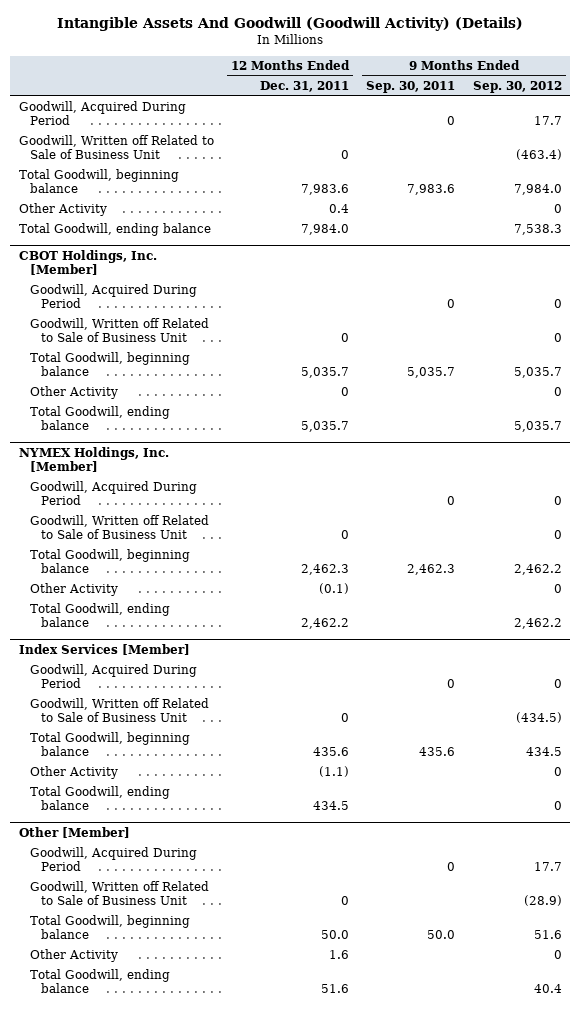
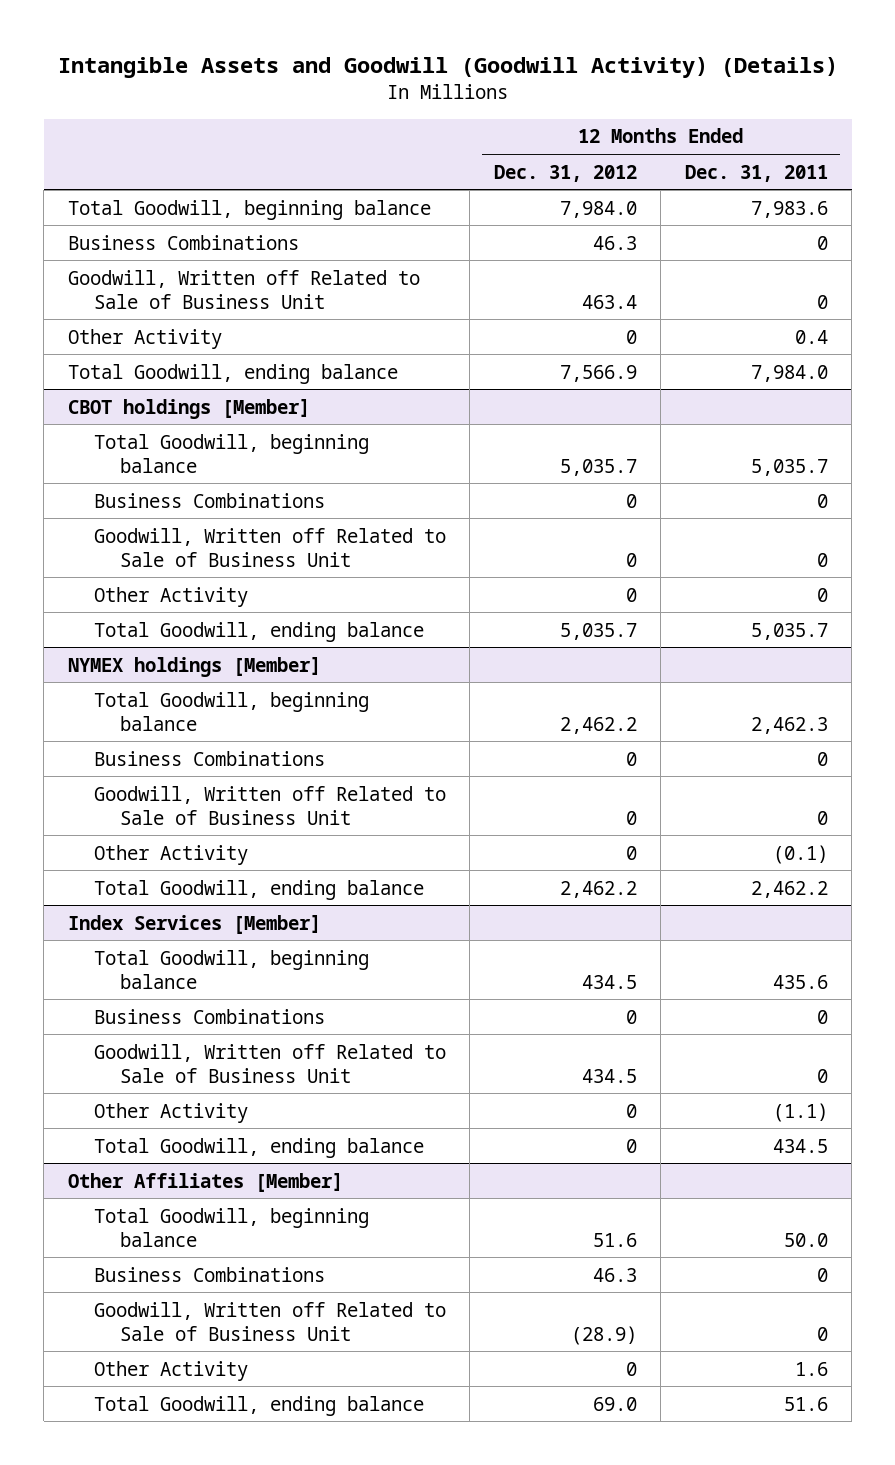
- Intangible Assets And Goodwill (Goodwill Activity) (Details)
+ Intangible Assets and Goodwill (Goodwill Activity) (Details)
- | 12 Months Ended Dec. 31, 2011 | 9 Months Ended Sep. 30, 2011 | 9 Months Ended Sep. 30, 2012
+ | 12 Months Ended Dec. 31, 2012 | 12 Months Ended Dec. 31, 2011
- Goodwill, Acquired During Period | | 0 | 17.7
+ Business Combinations | 46.3 | 0
moved down: Goodwill, Written off Related to Sale of Business Unit | 463.4 | 0
- CBOT Holdings, Inc. [Member]
- Goodwill, Acquired During Period | | 0 | 0
- Goodwill, Written off Related to Sale of Business Unit | 0 | | 0
+ CBOT holdings [Member]
+ Business Combinations | 0 | 0
+ Goodwill, Written off Related to Sale of Business Unit | 0 | 0
- NYMEX Holdings, Inc. [Member]
- Goodwill, Acquired During Period | | 0 | 0
- Goodwill, Written off Related to Sale of Business Unit | 0 | | 0
+ NYMEX holdings [Member]
+ Business Combinations | 0 | 0
+ Goodwill, Written off Related to Sale of Business Unit | 0 | 0
@ Index Services [Member]
- Goodwill, Acquired During Period | | 0 | 0
+ Business Combinations | 0 | 0
moved down: Goodwill, Written off Related to Sale of Business Unit | 434.5 | 0
- Other [Member]
- Goodwill, Acquired During Period | | 0 | 17.7
- Goodwill, Written off Related to Sale of Business Unit | 0 | | (28.9)
+ Other Affiliates [Member]
+ Business Combinations | 46.3 | 0
+ Goodwill, Written off Related to Sale of Business Unit | (28.9) | 0

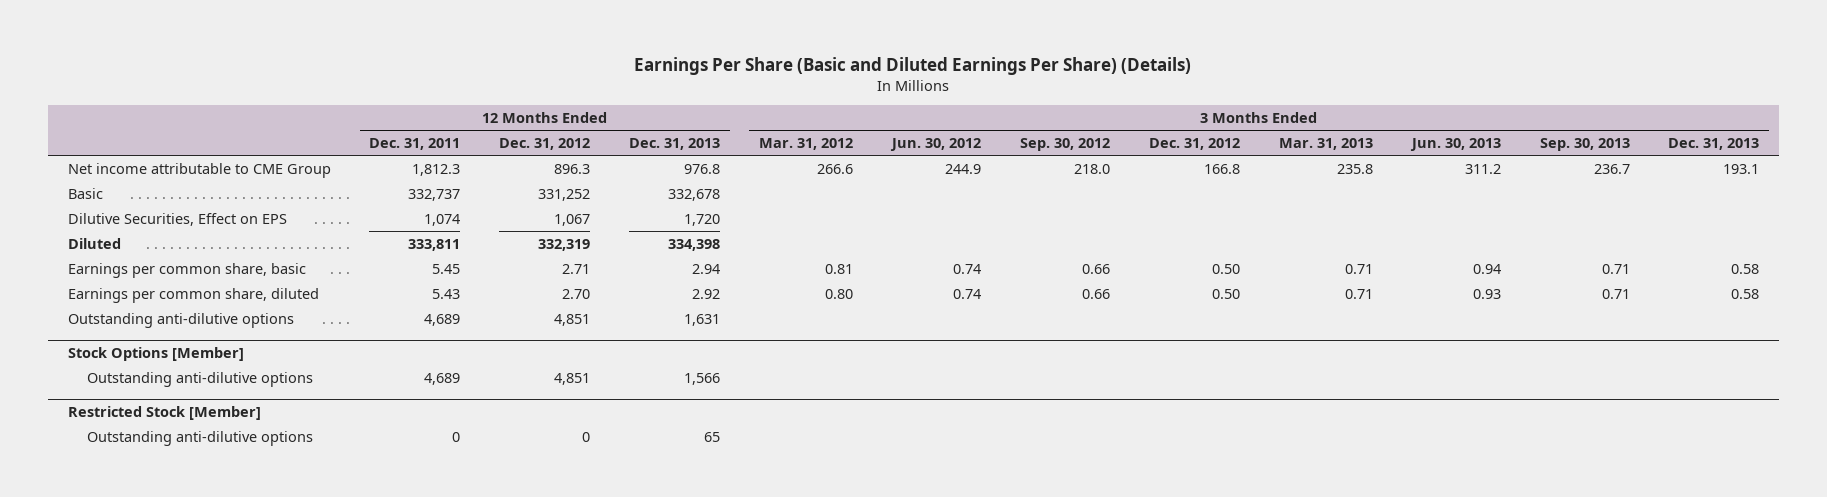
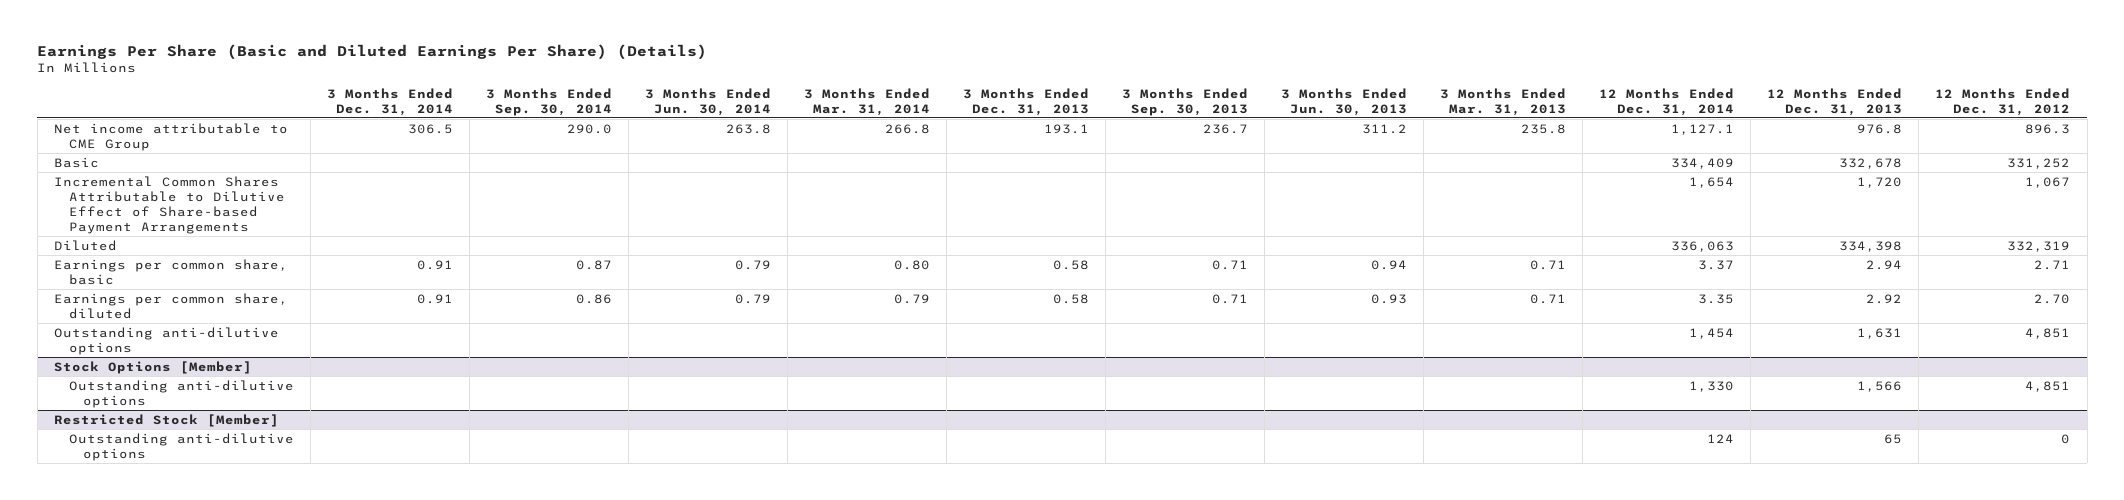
- | 12 Months Ended Dec. 31, 2011 | 12 Months Ended Dec. 31, 2012 | 12 Months Ended Dec. 31, 2013 | 3 Months Ended Mar. 31, 2012 | 3 Months Ended Jun. 30, 2012 | 3 Months Ended Sep. 30, 2012 | 3 Months Ended Dec. 31, 2012 | 3 Months Ended Mar. 31, 2013 | 3 Months Ended Jun. 30, 2013 | 3 Months Ended Sep. 30, 2013 | 3 Months Ended Dec. 31, 2013
+ | 3 Months Ended Dec. 31, 2014 | 3 Months Ended Sep. 30, 2014 | 3 Months Ended Jun. 30, 2014 | 3 Months Ended Mar. 31, 2014 | 3 Months Ended Dec. 31, 2013 | 3 Months Ended Sep. 30, 2013 | 3 Months Ended Jun. 30, 2013 | 3 Months Ended Mar. 31, 2013 | 12 Months Ended Dec. 31, 2014 | 12 Months Ended Dec. 31, 2013 | 12 Months Ended Dec. 31, 2012
- Dilutive Securities, Effect on EPS | 1,074 | 1,067 | 1,720 | | | | | | | |
+ Incremental Common Shares Attributable to Dilutive Effect of Share-based Payment Arrangements | | | | | | | | | 1,654 | 1,720 | 1,067

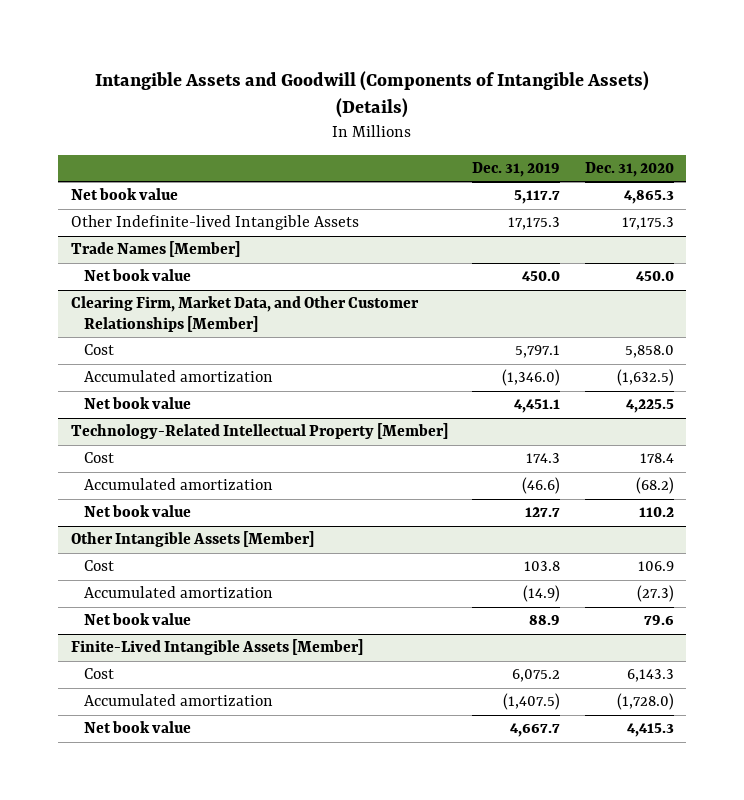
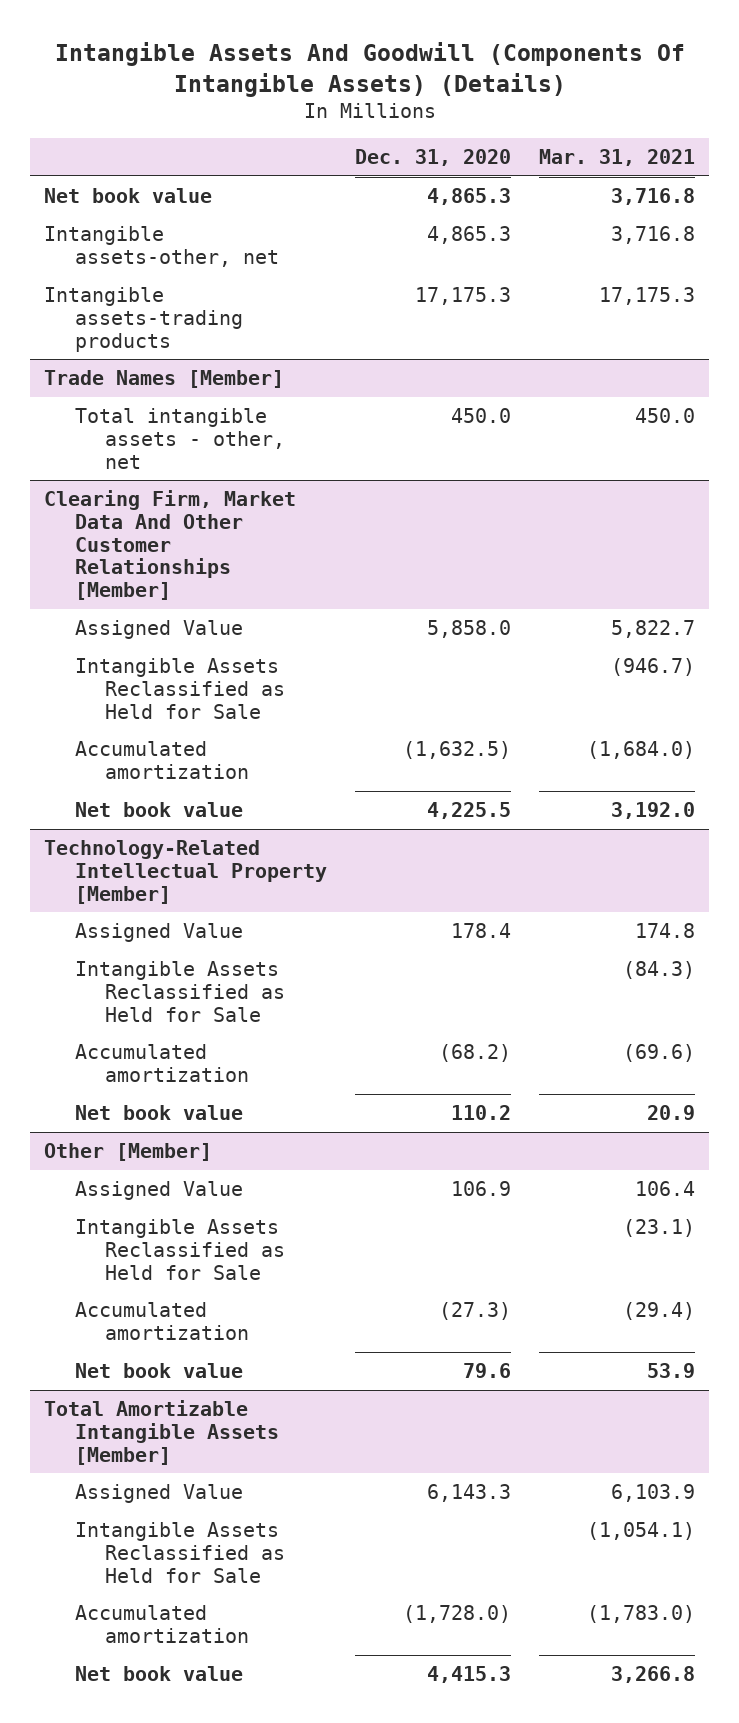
- Intangible Assets and Goodwill (Components of Intangible Assets) (Details)
+ Intangible Assets And Goodwill (Components Of Intangible Assets) (Details)
- | Dec. 31, 2019 | Dec. 31, 2020
+ | Dec. 31, 2020 | Mar. 31, 2021
- Other Indefinite-lived Intangible Assets | 17,175.3 | 17,175.3
+ Intangible assets-other, net | 4,865.3 | 3,716.8
+ Intangible assets-trading products | 17,175.3 | 17,175.3
@ Trade Names [Member]
- Net book value | 450.0 | 450.0
- Clearing Firm, Market Data, and Other Customer Relationships [Member]
- Cost | 5,797.1 | 5,858.0
@ Trade Names [Member]
+ Total intangible assets - other, net | 450.0 | 450.0
+ Clearing Firm, Market Data And Other Customer Relationships [Member]
+ Assigned Value | 5,858.0 | 5,822.7
+ Intangible Assets Reclassified as Held for Sale | | (946.7)
@ Technology-Related Intellectual Property [Member]
- Cost | 174.3 | 178.4
+ Assigned Value | 178.4 | 174.8
+ Intangible Assets Reclassified as Held for Sale | | (84.3)
- Other Intangible Assets [Member]
- Cost | 103.8 | 106.9
+ Other [Member]
+ Assigned Value | 106.9 | 106.4
+ Intangible Assets Reclassified as Held for Sale | | (23.1)
- Finite-Lived Intangible Assets [Member]
- Cost | 6,075.2 | 6,143.3
+ Total Amortizable Intangible Assets [Member]
+ Assigned Value | 6,143.3 | 6,103.9
+ Intangible Assets Reclassified as Held for Sale | | (1,054.1)

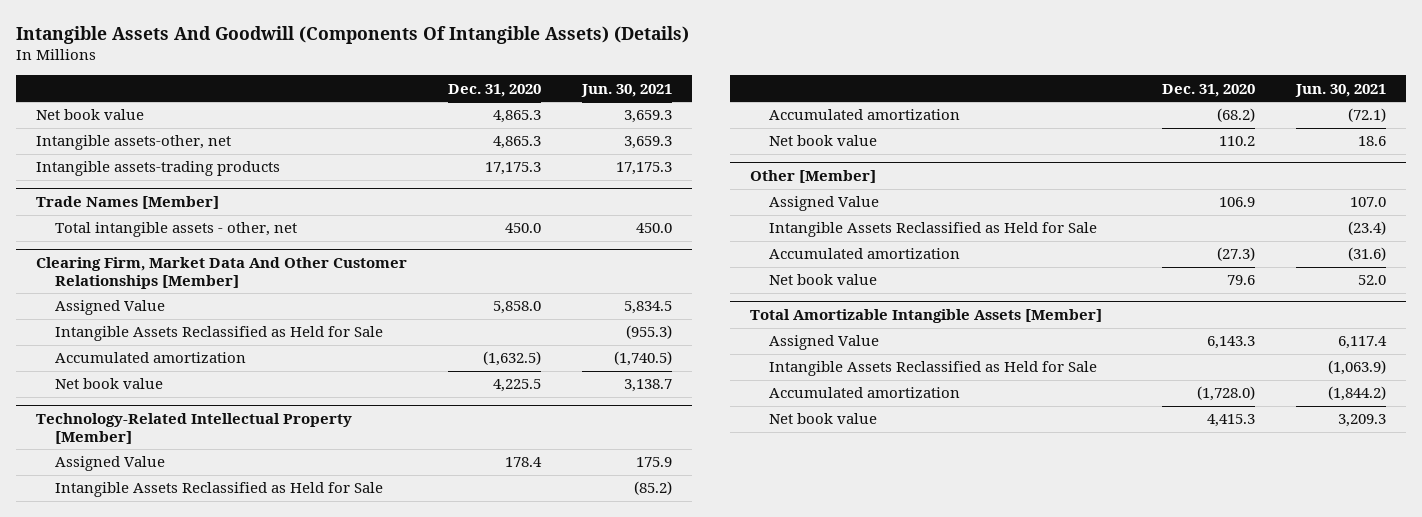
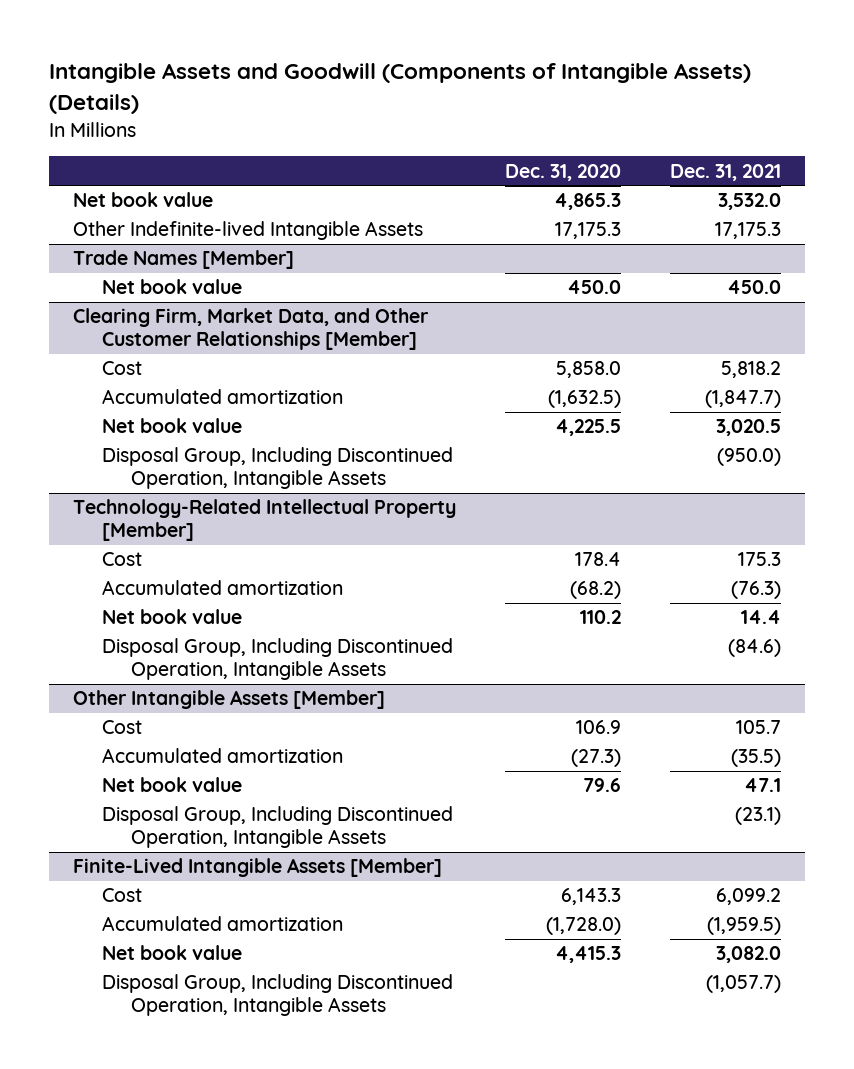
- Intangible Assets And Goodwill (Components Of Intangible Assets) (Details)
+ Intangible Assets and Goodwill (Components of Intangible Assets) (Details)
- | Dec. 31, 2020 | Jun. 30, 2021
+ | Dec. 31, 2020 | Dec. 31, 2021
- Intangible assets-other, net | 4,865.3 | 3,659.3
- Intangible assets-trading products | 17,175.3 | 17,175.3
+ Other Indefinite-lived Intangible Assets | 17,175.3 | 17,175.3
@ Trade Names [Member]
- Total intangible assets - other, net | 450.0 | 450.0
- Clearing Firm, Market Data And Other Customer Relationships [Member]
- Assigned Value | 5,858.0 | 5,834.5
- Intangible Assets Reclassified as Held for Sale | | (955.3)
@ Trade Names [Member]
+ Net book value | 450.0 | 450.0
+ Clearing Firm, Market Data, and Other Customer Relationships [Member]
+ Cost | 5,858.0 | 5,818.2
+ Disposal Group, Including Discontinued Operation, Intangible Assets | | (950.0)
@ Technology-Related Intellectual Property [Member]
- Assigned Value | 178.4 | 175.9
- Intangible Assets Reclassified as Held for Sale | | (85.2)
+ Cost | 178.4 | 175.3
- Other [Member]
- Assigned Value | 106.9 | 107.0
- Intangible Assets Reclassified as Held for Sale | | (23.4)
@ Technology-Related Intellectual Property [Member]
+ Disposal Group, Including Discontinued Operation, Intangible Assets | | (84.6)
+ Other Intangible Assets [Member]
+ Cost | 106.9 | 105.7
- Total Amortizable Intangible Assets [Member]
- Assigned Value | 6,143.3 | 6,117.4
- Intangible Assets Reclassified as Held for Sale | | (1,063.9)
+ Disposal Group, Including Discontinued Operation, Intangible Assets | | (23.1)
+ Finite-Lived Intangible Assets [Member]
+ Cost | 6,143.3 | 6,099.2
+ Disposal Group, Including Discontinued Operation, Intangible Assets | | (1,057.7)

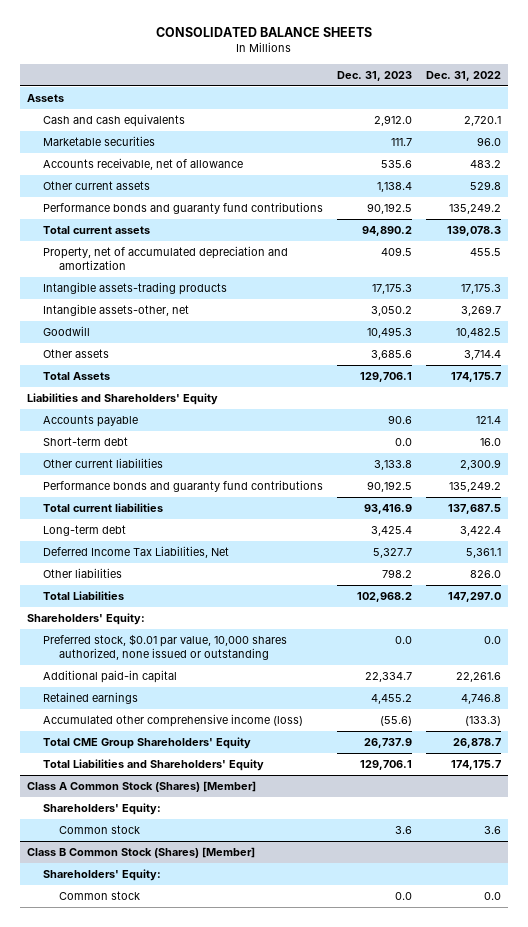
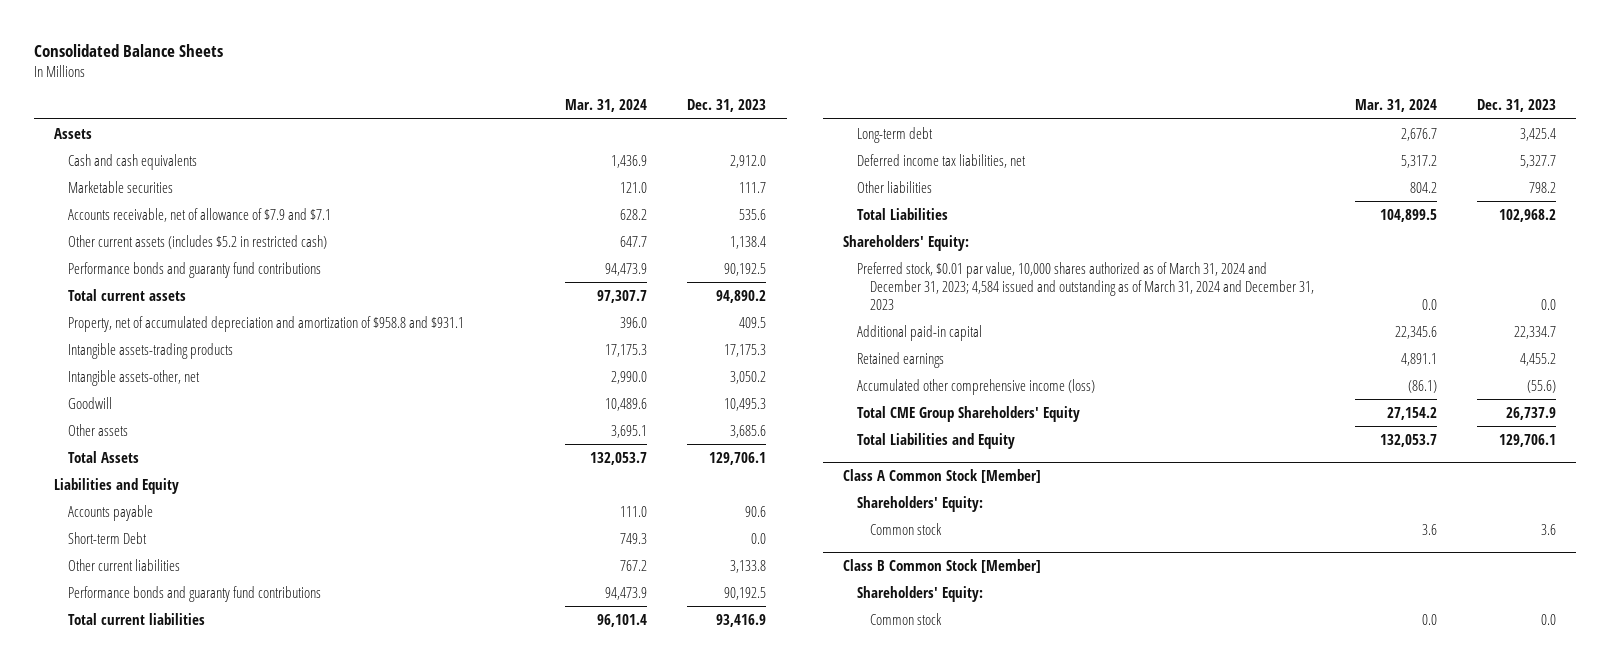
- CONSOLIDATED BALANCE SHEETS
+ Consolidated Balance Sheets
- | Dec. 31, 2023 | Dec. 31, 2022
+ | Mar. 31, 2024 | Dec. 31, 2023
- Accounts receivable, net of allowance | 535.6 | 483.2
- Other current assets | 1,138.4 | 529.8
+ Accounts receivable, net of allowance of $7.9 and $7.1 | 628.2 | 535.6
+ Other current assets (includes $5.2 in restricted cash) | 647.7 | 1,138.4
- Property, net of accumulated depreciation and amortization | 409.5 | 455.5
+ Property, net of accumulated depreciation and amortization of $958.8 and $931.1 | 396.0 | 409.5
- Liabilities and Shareholders' Equity
+ Liabilities and Equity
- Short-term debt | 0.0 | 16.0
+ Short-term Debt | 749.3 | 0.0
- Deferred Income Tax Liabilities, Net | 5,327.7 | 5,361.1
+ Deferred income tax liabilities, net | 5,317.2 | 5,327.7
- Preferred stock, $0.01 par value, 10,000 shares authorized, none issued or outstanding | 0.0 | 0.0
+ Preferred stock, $0.01 par value, 10,000 shares authorized as of March 31, 2024 and December 31, 2023; 4,584 issued and outstanding as of March 31, 2024 and December 31, 2023 | 0.0 | 0.0
- Total Liabilities and Shareholders' Equity | 129,706.1 | 174,175.7
- Class A Common Stock (Shares) [Member]
+ Total Liabilities and Equity | 132,053.7 | 129,706.1
+ Class A Common Stock [Member]
- Class B Common Stock (Shares) [Member]
+ Class B Common Stock [Member]

